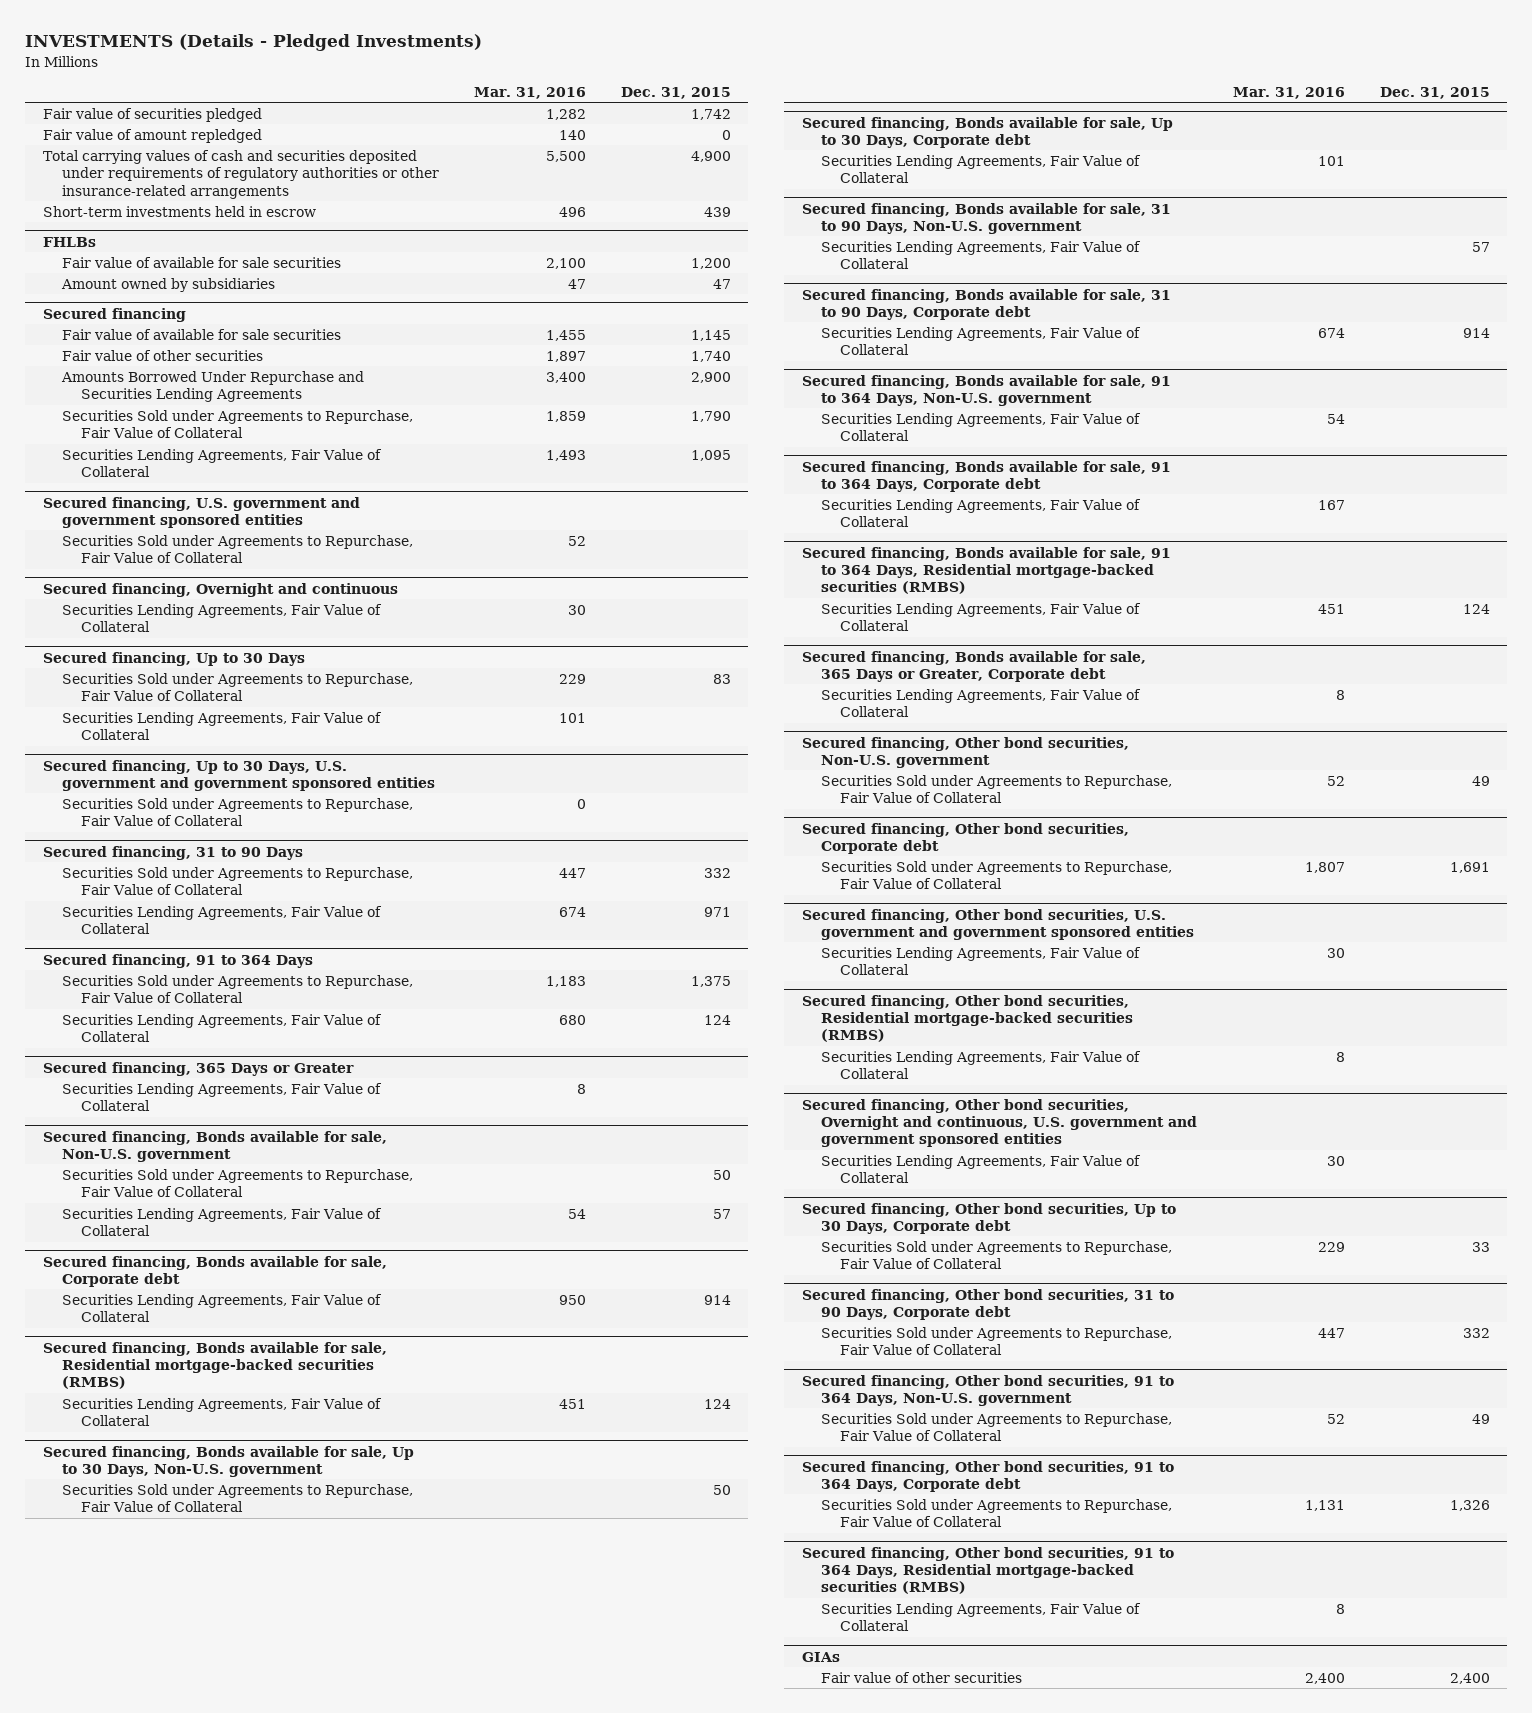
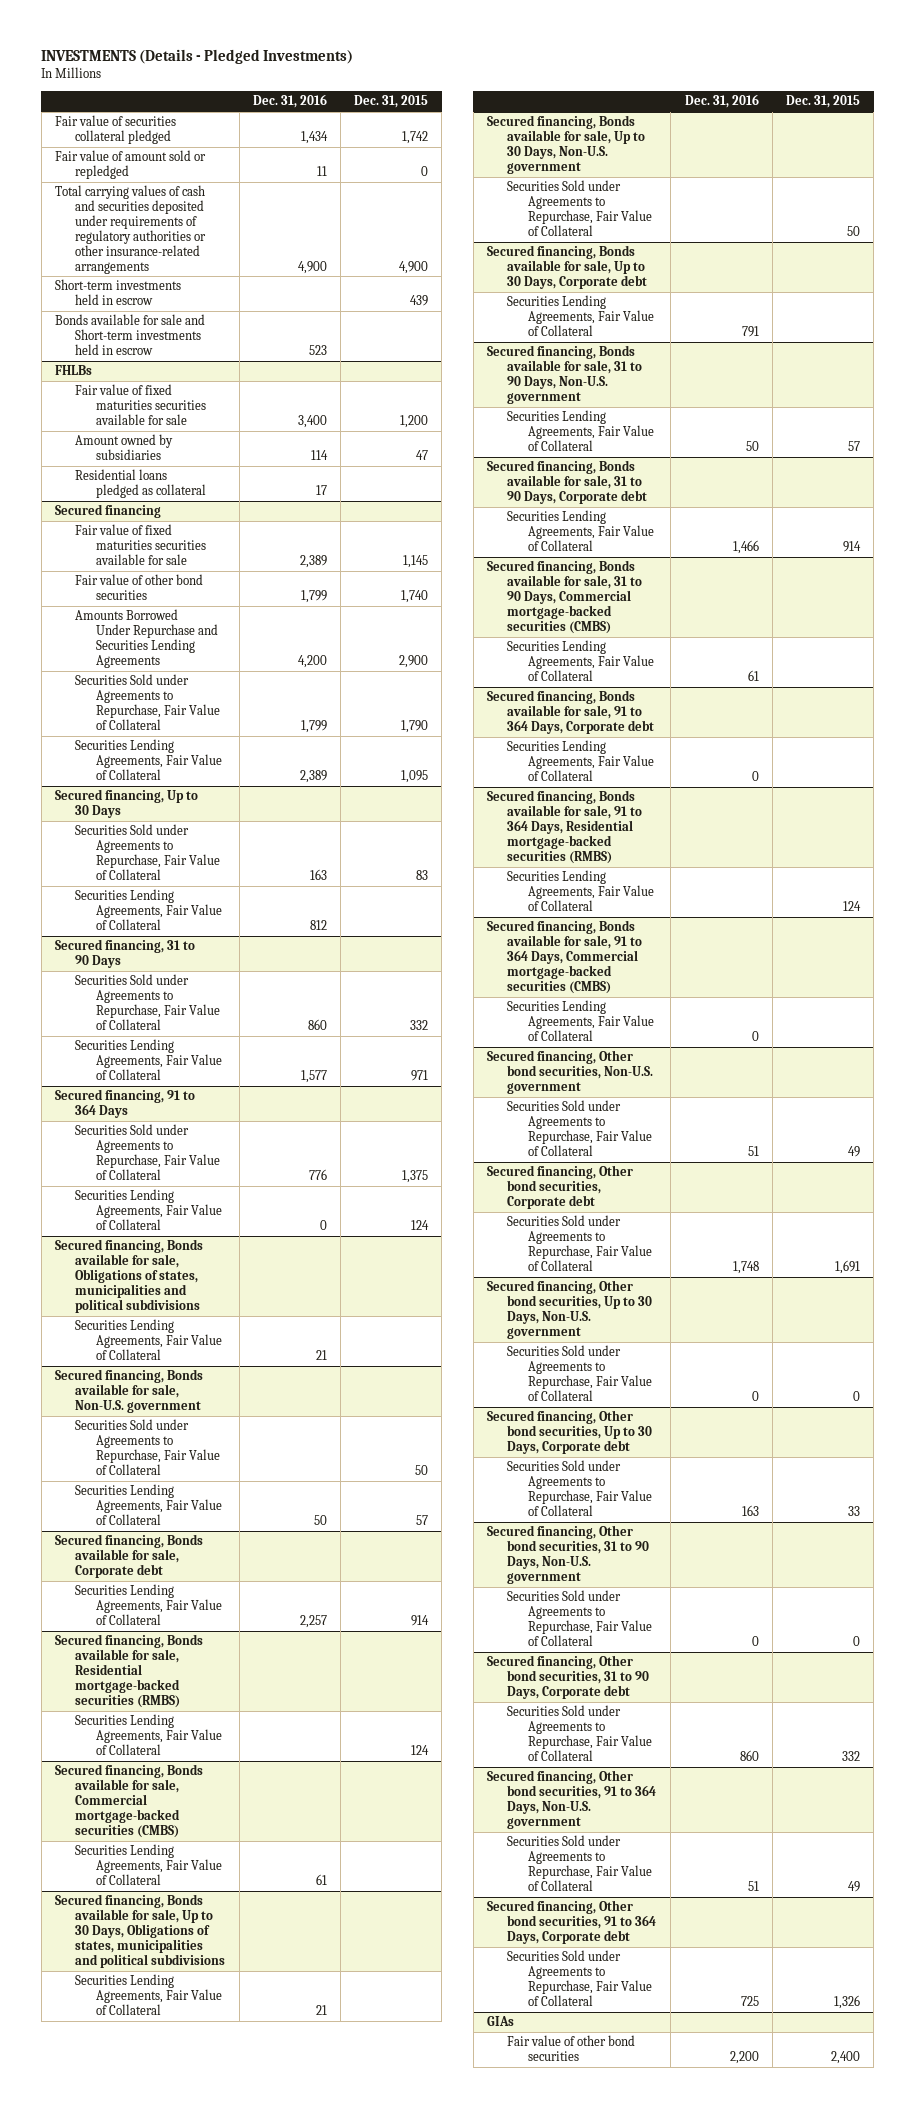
- | Mar. 31, 2016 | Dec. 31, 2015
+ | Dec. 31, 2016 | Dec. 31, 2015
- Fair value of securities pledged | 1,282 | 1,742
- Fair value of amount repledged | 140 | 0
+ Fair value of securities collateral pledged | 1,434 | 1,742
+ Fair value of amount sold or repledged | 11 | 0
+ Bonds available for sale and Short-term investments held in escrow | 523 |
@ FHLBs
- Fair value of available for sale securities | 2,100 | 1,200
+ Fair value of fixed maturities securities available for sale | 3,400 | 1,200
+ Residential loans pledged as collateral | 17 |
@ Secured financing
- Fair value of available for sale securities | 1,455 | 1,145
- Fair value of other securities | 1,897 | 1,740
+ Fair value of fixed maturities securities available for sale | 2,389 | 1,145
+ Fair value of other bond securities | 1,799 | 1,740
- Secured financing, U.S. government and government sponsored entities
- Securities Sold under Agreements to Repurchase, Fair Value of Collateral | 52 |
- Secured financing, Overnight and continuous
- Securities Lending Agreements, Fair Value of Collateral | 30 |
- Secured financing, Up to 30 Days, U.S. government and government sponsored entities
- Securities Sold under Agreements to Repurchase, Fair Value of Collateral | 0 |
- Secured financing, 365 Days or Greater
+ Secured financing, Bonds available for sale, Obligations of states, municipalities and political subdivisions
+ Secured financing, Bonds available for sale, Commercial mortgage-backed securities (CMBS)
+ Securities Lending Agreements, Fair Value of Collateral | 61 |
+ Secured financing, Bonds available for sale, Up to 30 Days, Obligations of states, municipalities and political subdivisions
+ Securities Lending Agreements, Fair Value of Collateral | 21 |
- Secured financing, Bonds available for sale, 91 to 364 Days, Non-U.S. government
+ Secured financing, Bonds available for sale, 31 to 90 Days, Commercial mortgage-backed securities (CMBS)
- Secured financing, Bonds available for sale, 365 Days or Greater, Corporate debt
+ Secured financing, Bonds available for sale, 91 to 364 Days, Commercial mortgage-backed securities (CMBS)
- Secured financing, Other bond securities, U.S. government and government sponsored entities
- Securities Lending Agreements, Fair Value of Collateral | 30 |
- Secured financing, Other bond securities, Residential mortgage-backed securities (RMBS)
- Securities Lending Agreements, Fair Value of Collateral | 8 |
- Secured financing, Other bond securities, Overnight and continuous, U.S. government and government sponsored entities
- Securities Lending Agreements, Fair Value of Collateral | 30 |
+ Secured financing, Other bond securities, Up to 30 Days, Non-U.S. government
+ Securities Sold under Agreements to Repurchase, Fair Value of Collateral | 0 | 0
+ Secured financing, Other bond securities, 31 to 90 Days, Non-U.S. government
+ Securities Sold under Agreements to Repurchase, Fair Value of Collateral | 0 | 0
- Secured financing, Other bond securities, 91 to 364 Days, Residential mortgage-backed securities (RMBS)
- Securities Lending Agreements, Fair Value of Collateral | 8 |
@ GIAs
- Fair value of other securities | 2,400 | 2,400
+ Fair value of other bond securities | 2,200 | 2,400

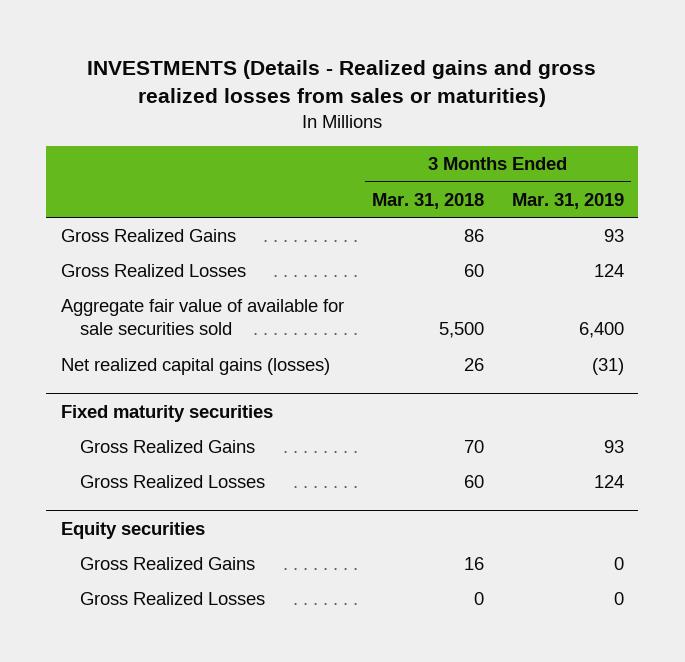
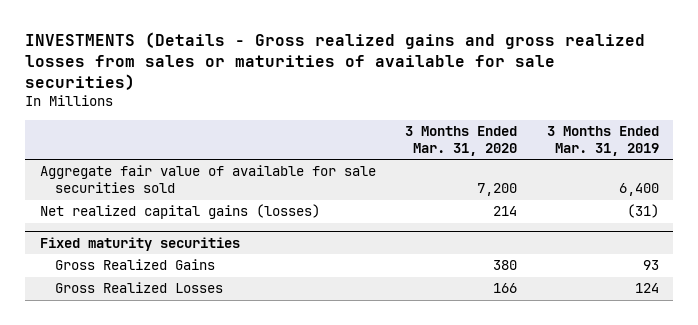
- INVESTMENTS (Details - Realized gains and gross realized losses from sales or maturities)
+ INVESTMENTS (Details - Gross realized gains and gross realized losses from sales or maturities of available for sale securities)
- | 3 Months Ended Mar. 31, 2018 | 3 Months Ended Mar. 31, 2019
+ | 3 Months Ended Mar. 31, 2020 | 3 Months Ended Mar. 31, 2019
- Gross Realized Gains | 86 | 93
- Gross Realized Losses | 60 | 124
- Equity securities
- Gross Realized Gains | 16 | 0
- Gross Realized Losses | 0 | 0

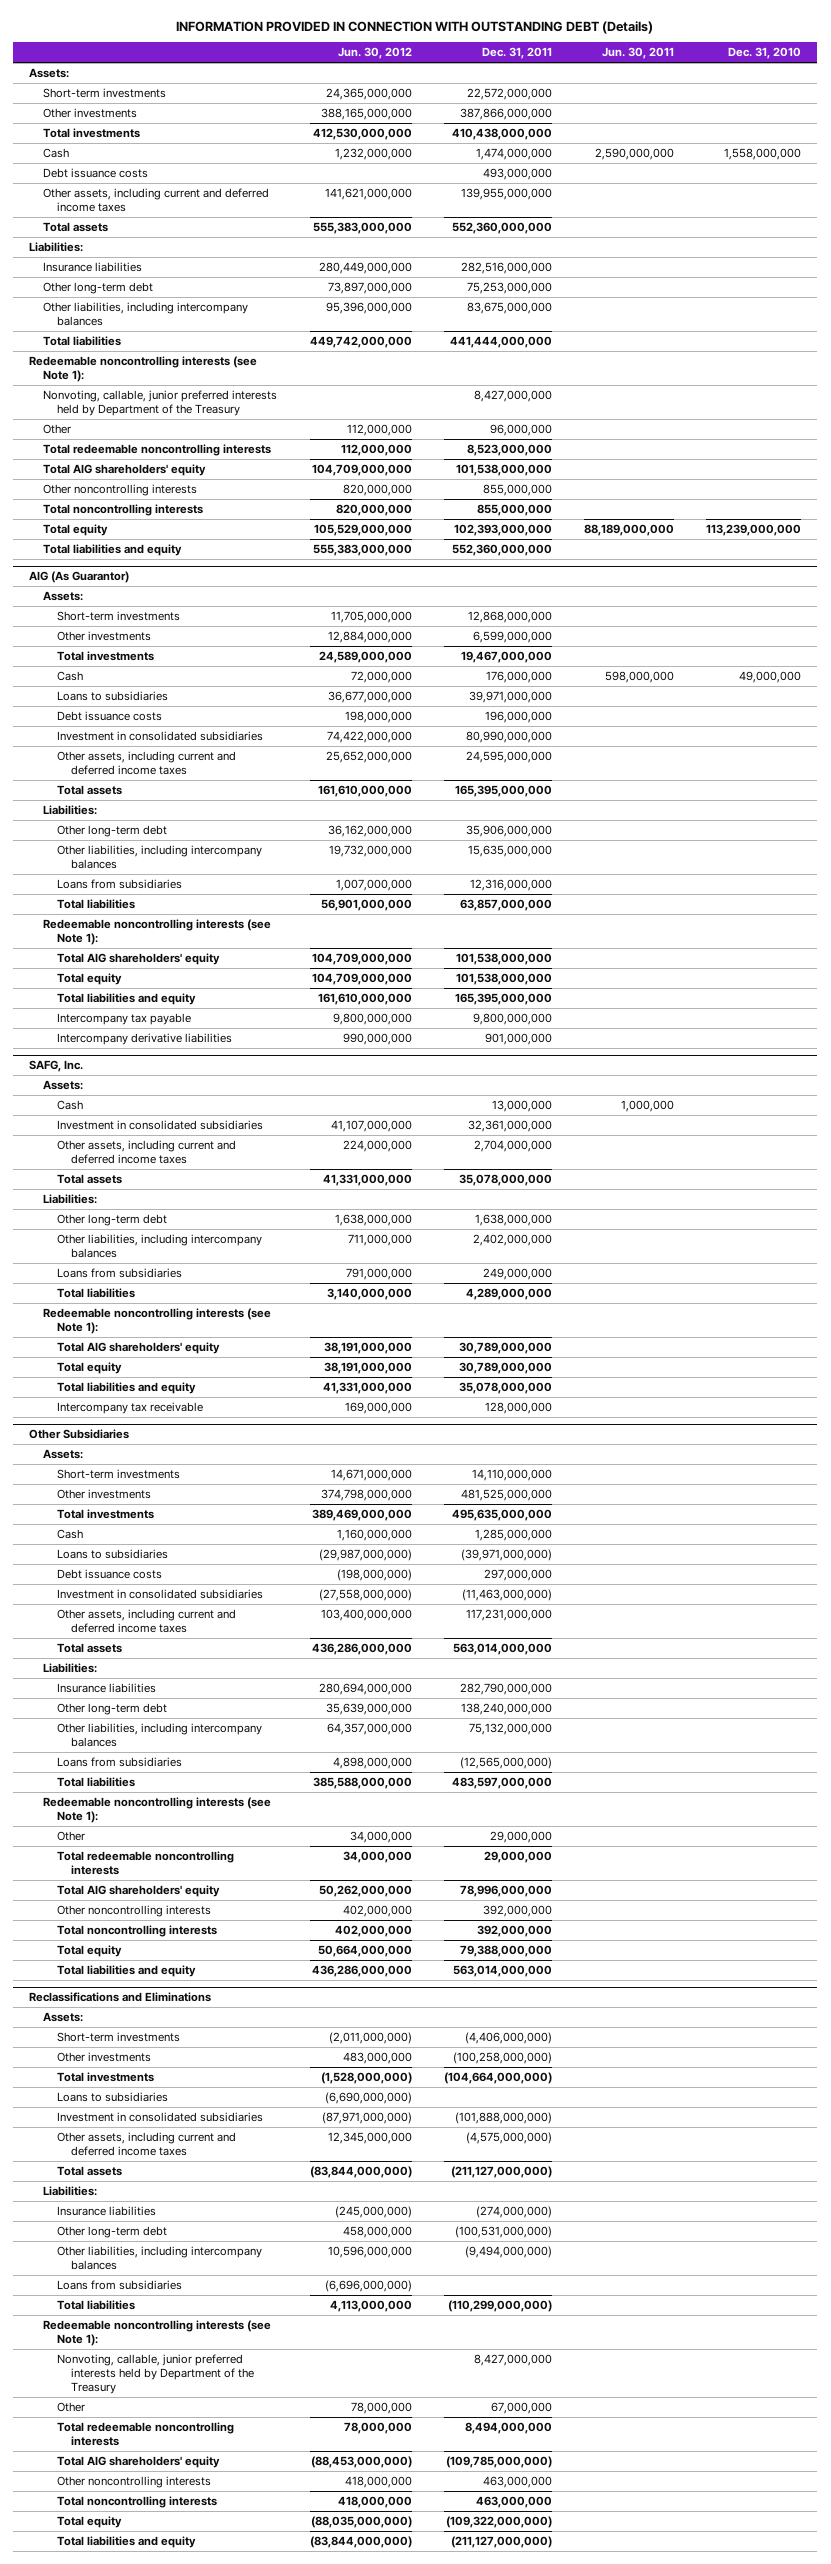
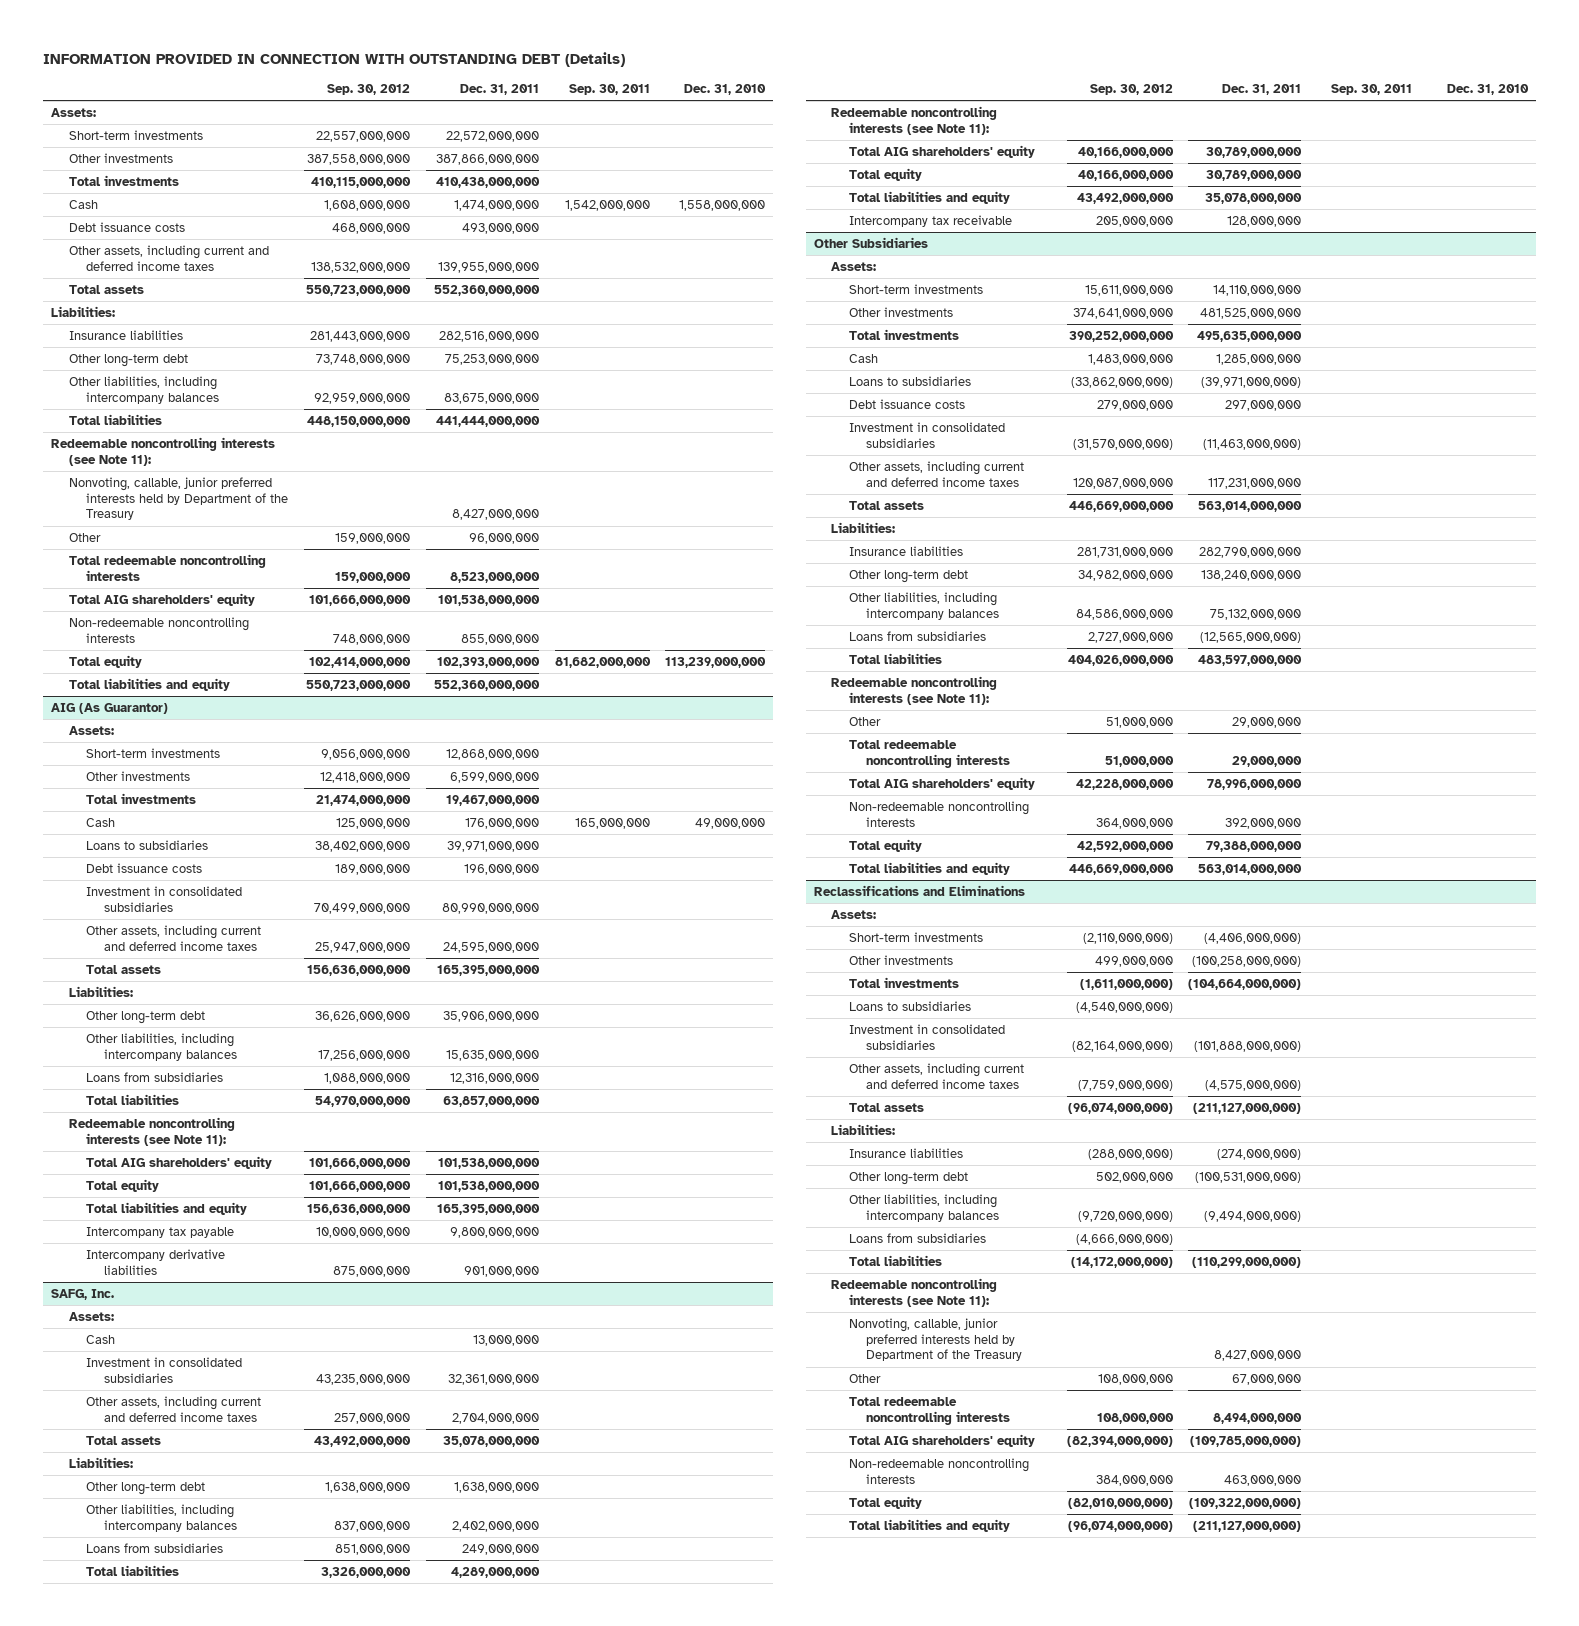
- | Jun. 30, 2012 | Dec. 31, 2011 | Jun. 30, 2011 | Dec. 31, 2010
+ | Sep. 30, 2012 | Dec. 31, 2011 | Sep. 30, 2011 | Dec. 31, 2010
- Redeemable noncontrolling interests (see Note 1):
+ Redeemable noncontrolling interests (see Note 11):
- Other noncontrolling interests | 820,000,000 | 855,000,000 | |
- Total noncontrolling interests | 820,000,000 | 855,000,000 | |
+ Non-redeemable noncontrolling interests | 748,000,000 | 855,000,000 | |
@ AIG (As Guarantor)
- Redeemable noncontrolling interests (see Note 1):
+ Redeemable noncontrolling interests (see Note 11):
@ SAFG, Inc.
- Redeemable noncontrolling interests (see Note 1):
+ Redeemable noncontrolling interests (see Note 11):
@ Other Subsidiaries
- Redeemable noncontrolling interests (see Note 1):
+ Redeemable noncontrolling interests (see Note 11):
- Other noncontrolling interests | 402,000,000 | 392,000,000 | |
- Total noncontrolling interests | 402,000,000 | 392,000,000 | |
+ Non-redeemable noncontrolling interests | 364,000,000 | 392,000,000 | |
@ Reclassifications and Eliminations
- Redeemable noncontrolling interests (see Note 1):
+ Redeemable noncontrolling interests (see Note 11):
- Other noncontrolling interests | 418,000,000 | 463,000,000 | |
- Total noncontrolling interests | 418,000,000 | 463,000,000 | |
+ Non-redeemable noncontrolling interests | 384,000,000 | 463,000,000 | |

